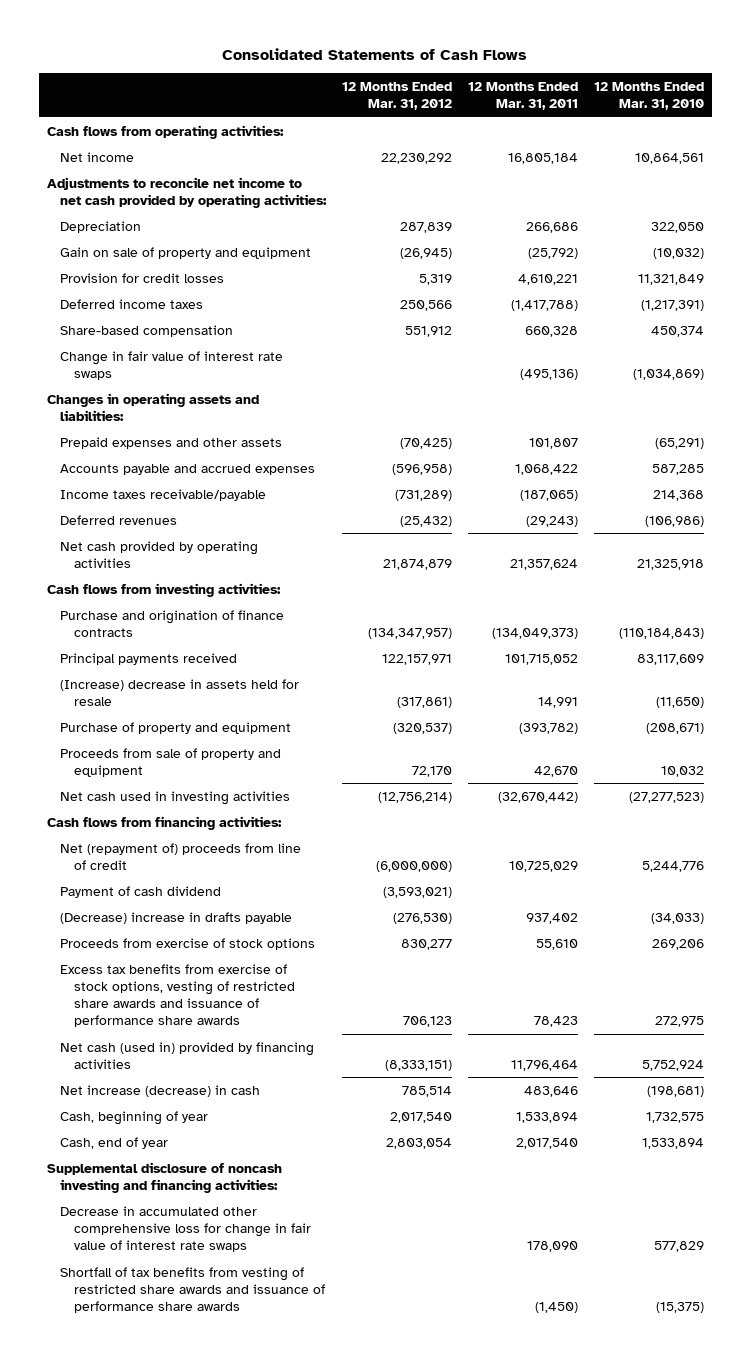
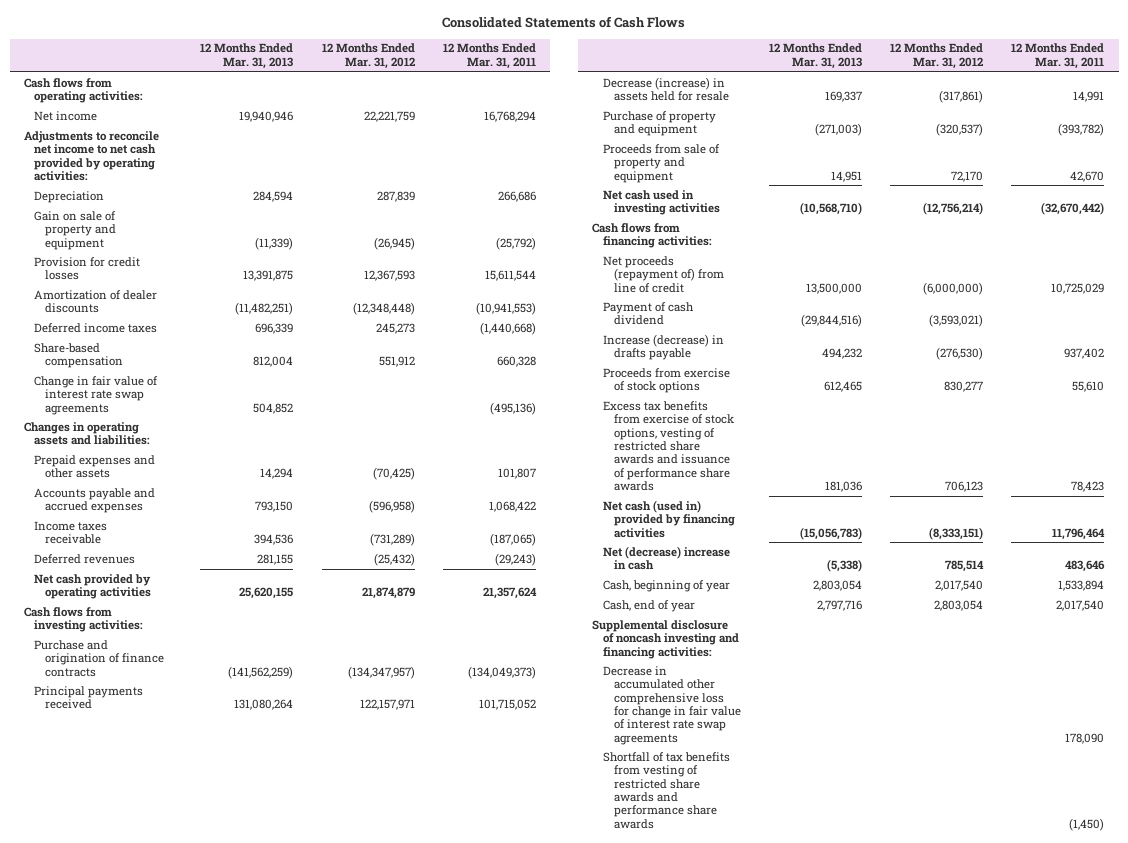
- | 12 Months Ended Mar. 31, 2012 | 12 Months Ended Mar. 31, 2011 | 12 Months Ended Mar. 31, 2010
+ | 12 Months Ended Mar. 31, 2013 | 12 Months Ended Mar. 31, 2012 | 12 Months Ended Mar. 31, 2011
- Net income | 22,230,292 | 16,805,184 | 10,864,561
+ Net income | 19,940,946 | 22,221,759 | 16,768,294
- Provision for credit losses | 5,319 | 4,610,221 | 11,321,849
- Deferred income taxes | 250,566 | (1,417,788) | (1,217,391)
+ Provision for credit losses | 13,391,875 | 12,367,593 | 15,611,544
+ Amortization of dealer discounts | (11,482,251) | (12,348,448) | (10,941,553)
+ Deferred income taxes | 696,339 | 245,273 | (1,440,668)
- Change in fair value of interest rate swaps | | (495,136) | (1,034,869)
+ Change in fair value of interest rate swap agreements | 504,852 | | (495,136)
- Income taxes receivable/payable | (731,289) | (187,065) | 214,368
+ Income taxes receivable | 394,536 | (731,289) | (187,065)
- (Increase) decrease in assets held for resale | (317,861) | 14,991 | (11,650)
+ Decrease (increase) in assets held for resale | 169,337 | (317,861) | 14,991
- Net (repayment of) proceeds from line of credit | (6,000,000) | 10,725,029 | 5,244,776
+ Net proceeds (repayment of) from line of credit | 13,500,000 | (6,000,000) | 10,725,029
- (Decrease) increase in drafts payable | (276,530) | 937,402 | (34,033)
+ Increase (decrease) in drafts payable | 494,232 | (276,530) | 937,402
- Net increase (decrease) in cash | 785,514 | 483,646 | (198,681)
+ Net (decrease) increase in cash | (5,338) | 785,514 | 483,646
- Decrease in accumulated other comprehensive loss for change in fair value of interest rate swaps | | 178,090 | 577,829
- Shortfall of tax benefits from vesting of restricted share awards and issuance of performance share awards | | (1,450) | (15,375)
+ Decrease in accumulated other comprehensive loss for change in fair value of interest rate swap agreements | | | 178,090
+ Shortfall of tax benefits from vesting of restricted share awards and performance share awards | | | (1,450)

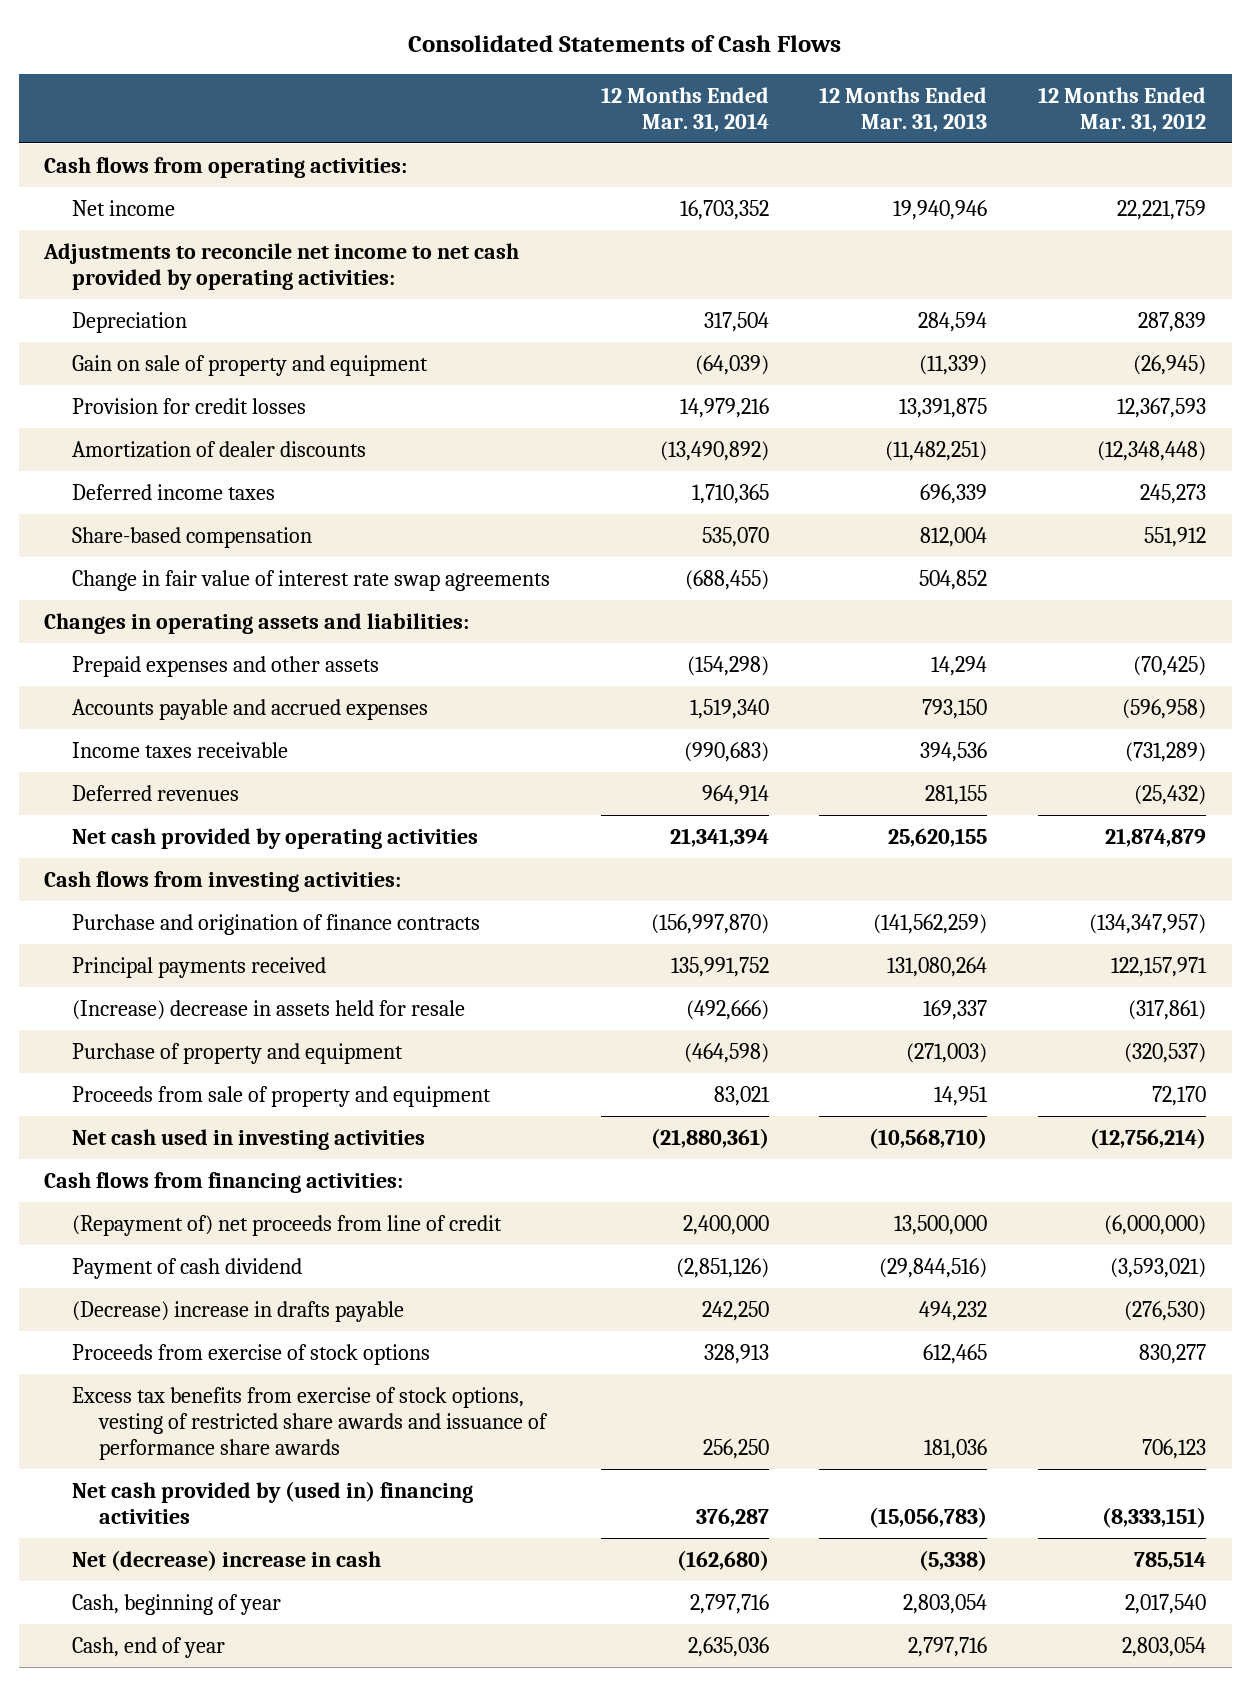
- | 12 Months Ended Mar. 31, 2013 | 12 Months Ended Mar. 31, 2012 | 12 Months Ended Mar. 31, 2011
+ | 12 Months Ended Mar. 31, 2014 | 12 Months Ended Mar. 31, 2013 | 12 Months Ended Mar. 31, 2012
- Decrease (increase) in assets held for resale | 169,337 | (317,861) | 14,991
+ (Increase) decrease in assets held for resale | (492,666) | 169,337 | (317,861)
- Net proceeds (repayment of) from line of credit | 13,500,000 | (6,000,000) | 10,725,029
+ (Repayment of) net proceeds from line of credit | 2,400,000 | 13,500,000 | (6,000,000)
- Increase (decrease) in drafts payable | 494,232 | (276,530) | 937,402
+ (Decrease) increase in drafts payable | 242,250 | 494,232 | (276,530)
- Net cash (used in) provided by financing activities | (15,056,783) | (8,333,151) | 11,796,464
+ Net cash provided by (used in) financing activities | 376,287 | (15,056,783) | (8,333,151)
- Supplemental disclosure of noncash investing and financing activities:
- Decrease in accumulated other comprehensive loss for change in fair value of interest rate swap agreements | | | 178,090
- Shortfall of tax benefits from vesting of restricted share awards and performance share awards | | | (1,450)

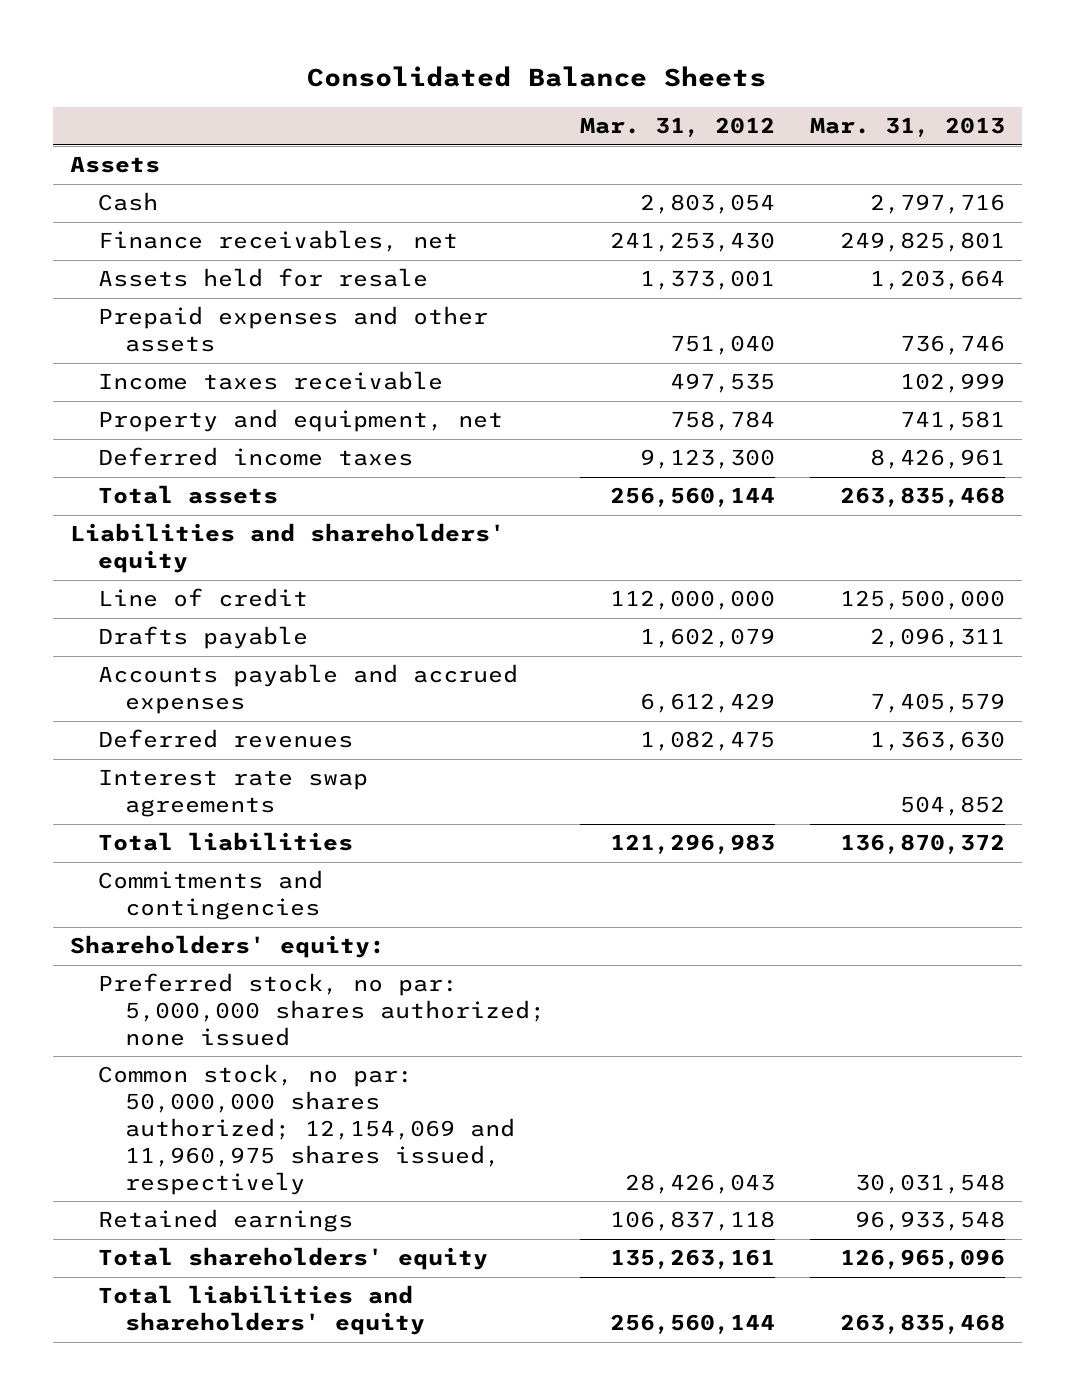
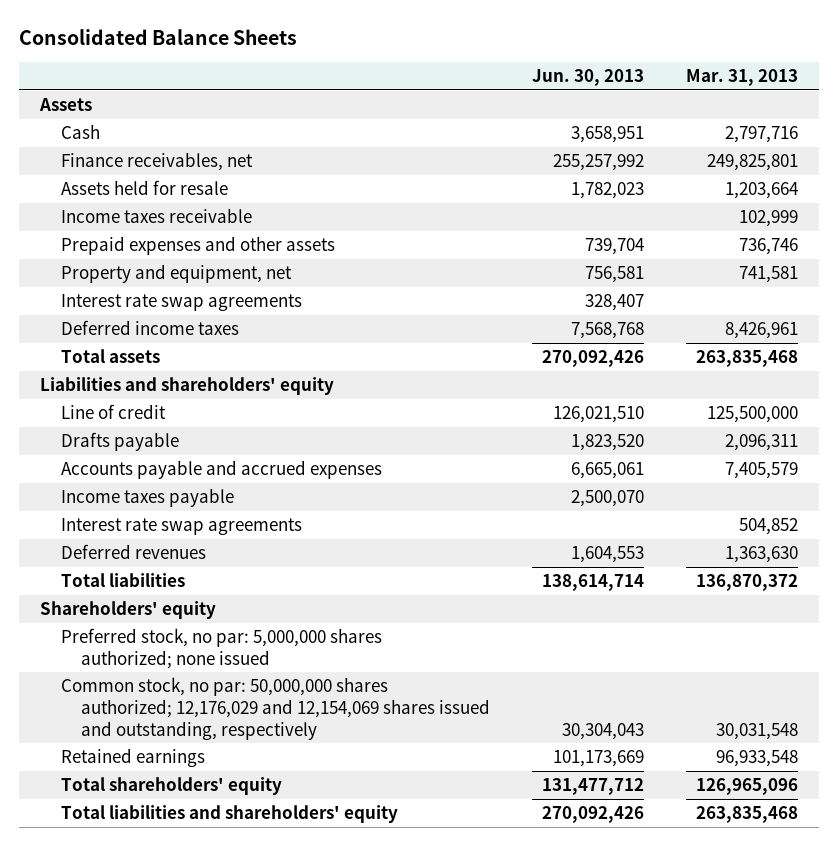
- | Mar. 31, 2012 | Mar. 31, 2013
+ | Jun. 30, 2013 | Mar. 31, 2013
moved down: Prepaid expenses and other assets | 739,704 | 736,746
+ Interest rate swap agreements | 328,407 |
+ Income taxes payable | 2,500,070 |
moved down: Deferred revenues | 1,604,553 | 1,363,630
- Commitments and contingencies
- Shareholders' equity:
+ Shareholders' equity
- Common stock, no par: 50,000,000 shares authorized; 12,154,069 and 11,960,975 shares issued, respectively | 28,426,043 | 30,031,548
+ Common stock, no par: 50,000,000 shares authorized; 12,176,029 and 12,154,069 shares issued and outstanding, respectively | 30,304,043 | 30,031,548

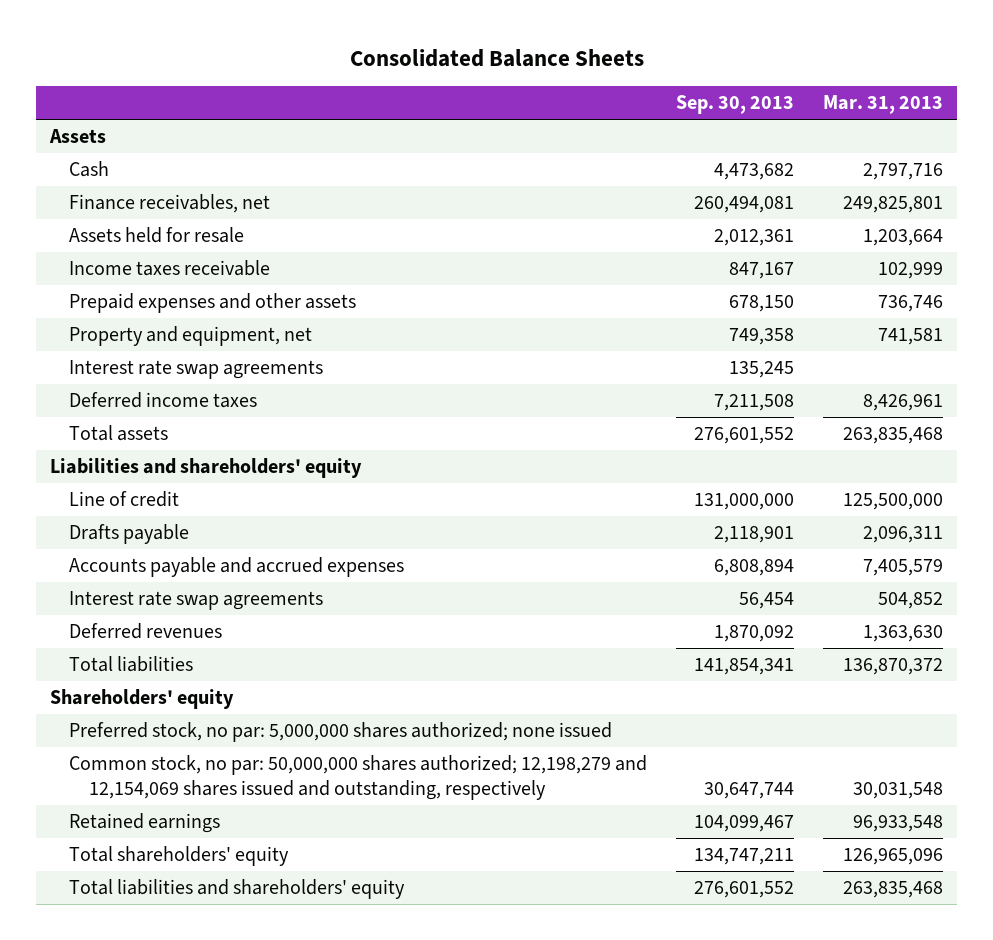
- | Jun. 30, 2013 | Mar. 31, 2013
+ | Sep. 30, 2013 | Mar. 31, 2013
- Income taxes payable | 2,500,070 |
- Common stock, no par: 50,000,000 shares authorized; 12,176,029 and 12,154,069 shares issued and outstanding, respectively | 30,304,043 | 30,031,548
+ Common stock, no par: 50,000,000 shares authorized; 12,198,279 and 12,154,069 shares issued and outstanding, respectively | 30,647,744 | 30,031,548

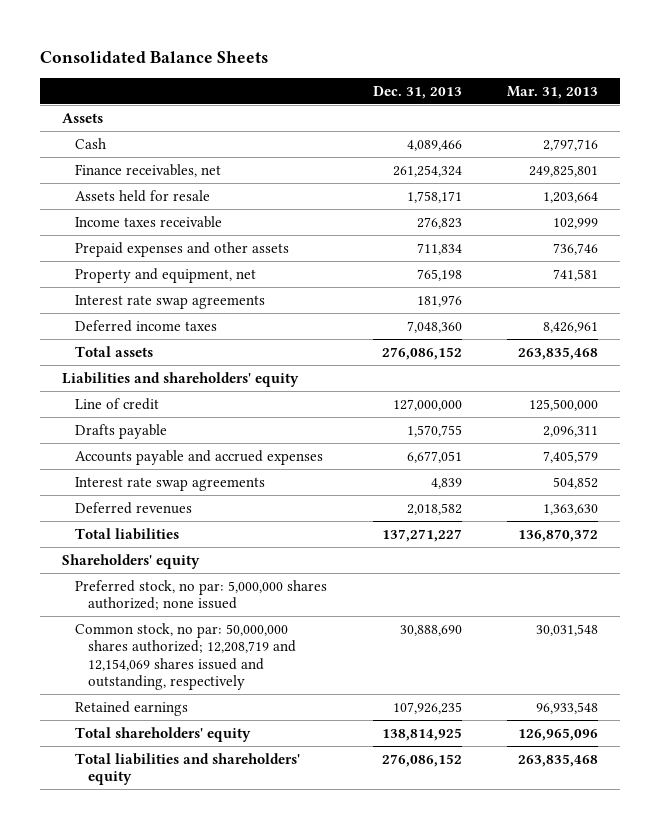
- | Sep. 30, 2013 | Mar. 31, 2013
+ | Dec. 31, 2013 | Mar. 31, 2013
- Common stock, no par: 50,000,000 shares authorized; 12,198,279 and 12,154,069 shares issued and outstanding, respectively | 30,647,744 | 30,031,548
+ Common stock, no par: 50,000,000 shares authorized; 12,208,719 and 12,154,069 shares issued and outstanding, respectively | 30,888,690 | 30,031,548

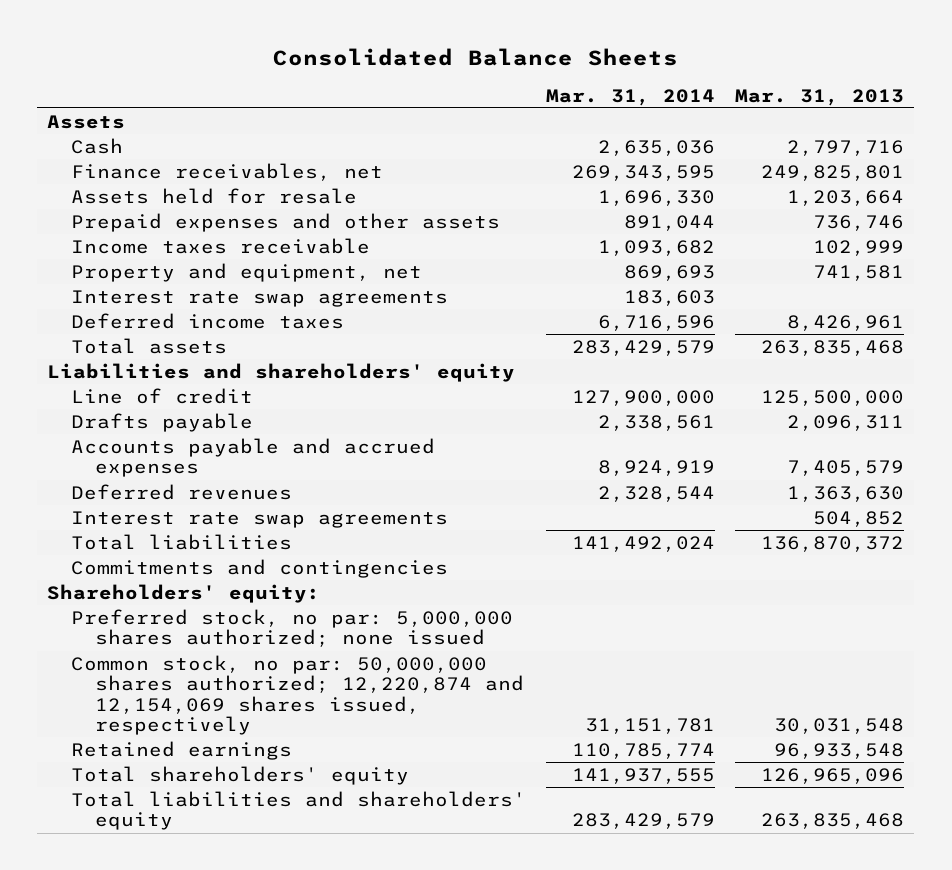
- | Dec. 31, 2013 | Mar. 31, 2013
+ | Mar. 31, 2014 | Mar. 31, 2013
moved down: Income taxes receivable | 1,093,682 | 102,999
moved down: Interest rate swap agreements | | 504,852
- Shareholders' equity
+ Commitments and contingencies
+ Shareholders' equity:
- Common stock, no par: 50,000,000 shares authorized; 12,208,719 and 12,154,069 shares issued and outstanding, respectively | 30,888,690 | 30,031,548
+ Common stock, no par: 50,000,000 shares authorized; 12,220,874 and 12,154,069 shares issued, respectively | 31,151,781 | 30,031,548

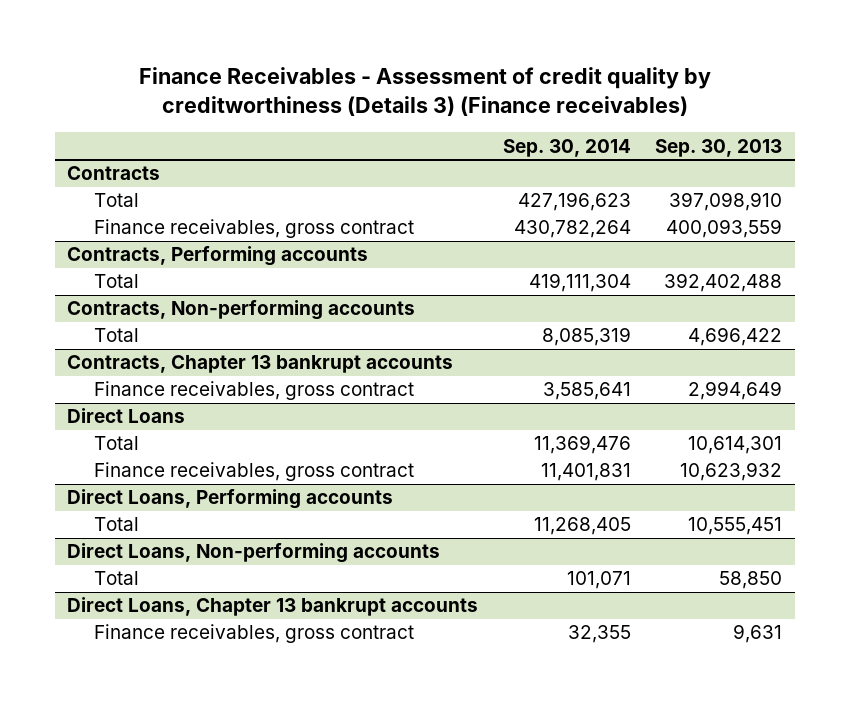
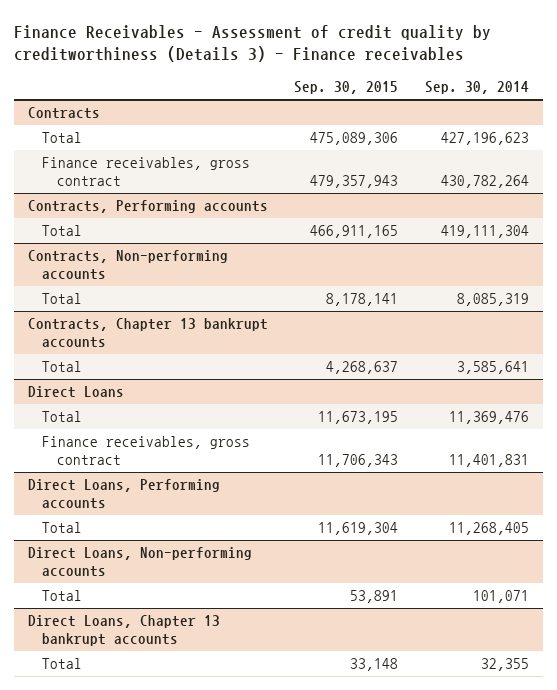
- Finance Receivables - Assessment of credit quality by creditworthiness (Details 3) (Finance receivables)
+ Finance Receivables - Assessment of credit quality by creditworthiness (Details 3) - Finance receivables
- | Sep. 30, 2014 | Sep. 30, 2013
+ | Sep. 30, 2015 | Sep. 30, 2014
@ Contracts, Chapter 13 bankrupt accounts
- Finance receivables, gross contract | 3,585,641 | 2,994,649
+ Total | 4,268,637 | 3,585,641
@ Direct Loans, Chapter 13 bankrupt accounts
- Finance receivables, gross contract | 32,355 | 9,631
+ Total | 33,148 | 32,355

